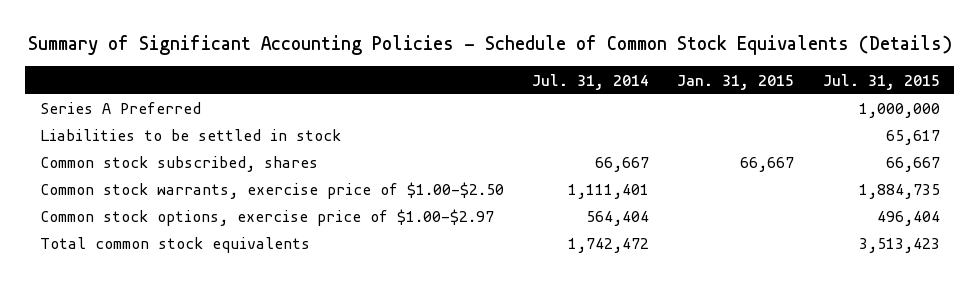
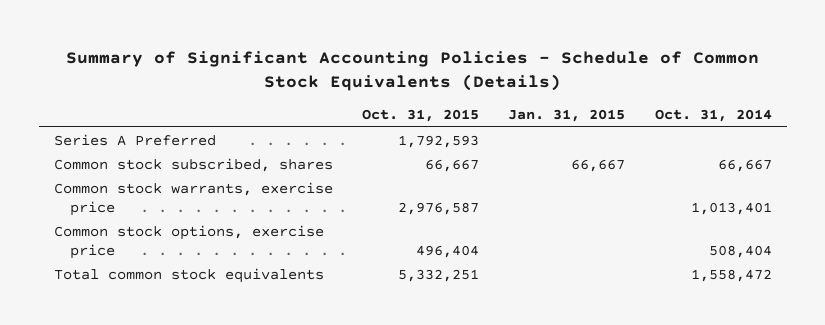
- | Jul. 31, 2014 | Jan. 31, 2015 | Jul. 31, 2015
+ | Oct. 31, 2015 | Jan. 31, 2015 | Oct. 31, 2014
- Liabilities to be settled in stock | | | 65,617
- Common stock warrants, exercise price of $1.00-$2.50 | 1,111,401 | | 1,884,735
- Common stock options, exercise price of $1.00-$2.97 | 564,404 | | 496,404
+ Common stock warrants, exercise price | 2,976,587 | | 1,013,401
+ Common stock options, exercise price | 496,404 | | 508,404

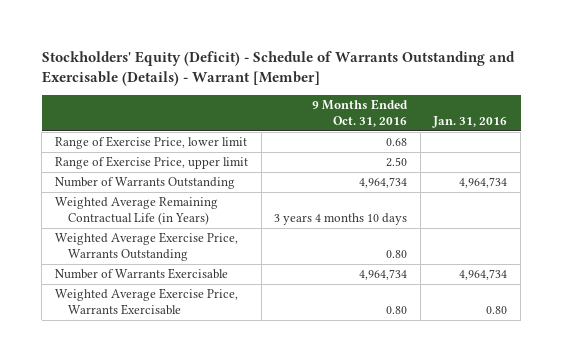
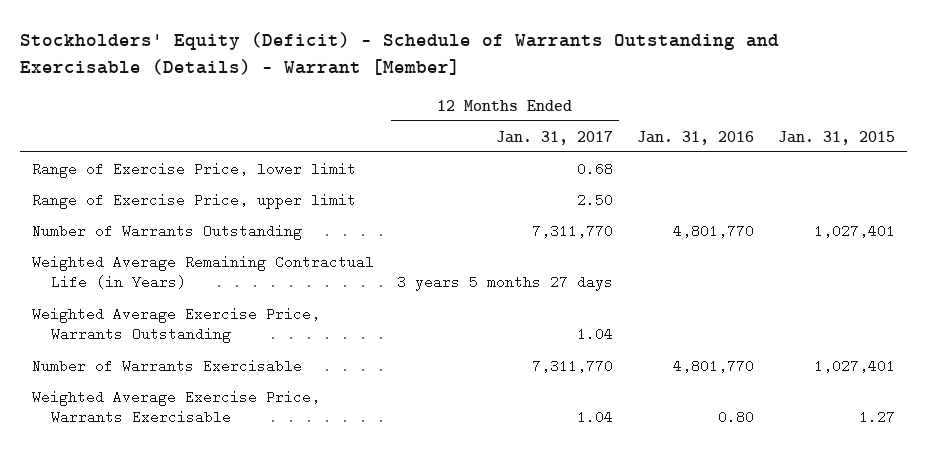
- | 9 Months Ended Oct. 31, 2016 | Jan. 31, 2016
+ | 12 Months Ended Jan. 31, 2017 | Jan. 31, 2016 | Jan. 31, 2015
- Number of Warrants Outstanding | 4,964,734 | 4,964,734
+ Number of Warrants Outstanding | 7,311,770 | 4,801,770 | 1,027,401
- Number of Warrants Exercisable | 4,964,734 | 4,964,734
+ Number of Warrants Exercisable | 7,311,770 | 4,801,770 | 1,027,401

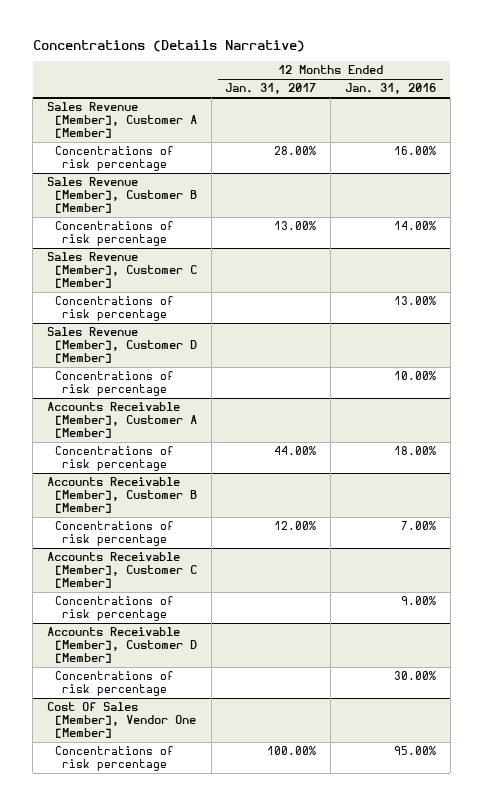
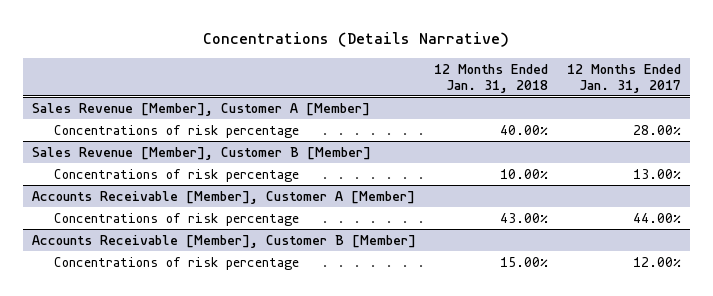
- | 12 Months Ended Jan. 31, 2017 | 12 Months Ended Jan. 31, 2016
+ | 12 Months Ended Jan. 31, 2018 | 12 Months Ended Jan. 31, 2017
- Sales Revenue [Member], Customer C [Member]
- Concentrations of risk percentage | | 13.00%
- Sales Revenue [Member], Customer D [Member]
- Concentrations of risk percentage | | 10.00%
- Accounts Receivable [Member], Customer C [Member]
- Concentrations of risk percentage | | 9.00%
- Accounts Receivable [Member], Customer D [Member]
- Concentrations of risk percentage | | 30.00%
- Cost Of Sales [Member], Vendor One [Member]
- Concentrations of risk percentage | 100.00% | 95.00%

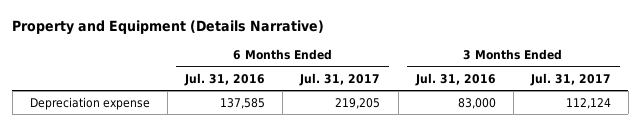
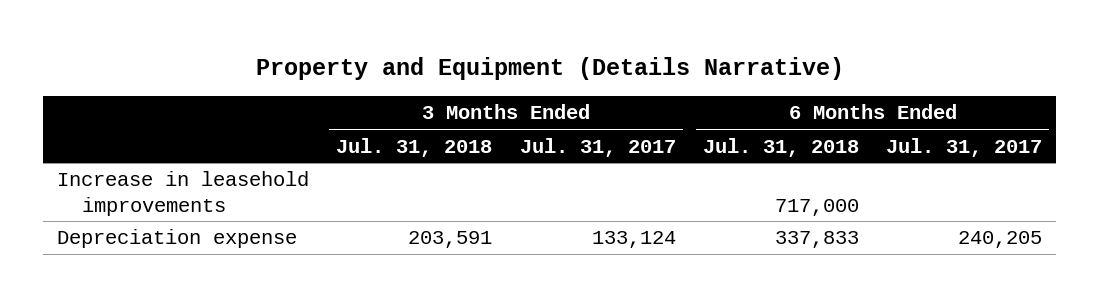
- | 6 Months Ended Jul. 31, 2016 | 6 Months Ended Jul. 31, 2017 | 3 Months Ended Jul. 31, 2016 | 3 Months Ended Jul. 31, 2017
+ | 3 Months Ended Jul. 31, 2018 | 3 Months Ended Jul. 31, 2017 | 6 Months Ended Jul. 31, 2018 | 6 Months Ended Jul. 31, 2017
- Depreciation expense | 137,585 | 219,205 | 83,000 | 112,124
+ Increase in leasehold improvements | | | 717,000 |
+ Depreciation expense | 203,591 | 133,124 | 337,833 | 240,205

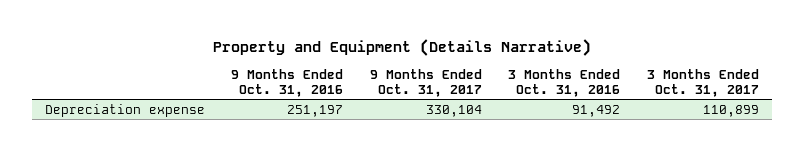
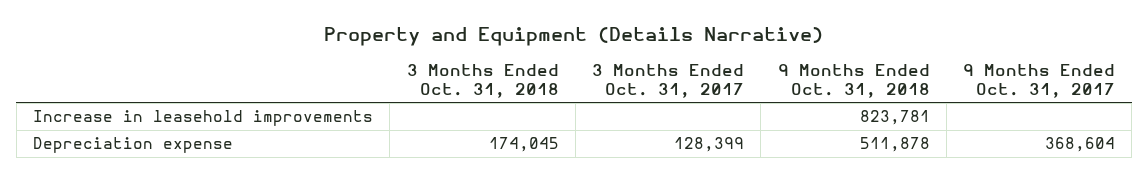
- | 9 Months Ended Oct. 31, 2016 | 9 Months Ended Oct. 31, 2017 | 3 Months Ended Oct. 31, 2016 | 3 Months Ended Oct. 31, 2017
+ | 3 Months Ended Oct. 31, 2018 | 3 Months Ended Oct. 31, 2017 | 9 Months Ended Oct. 31, 2018 | 9 Months Ended Oct. 31, 2017
- Depreciation expense | 251,197 | 330,104 | 91,492 | 110,899
+ Increase in leasehold improvements | | | 823,781 |
+ Depreciation expense | 174,045 | 128,399 | 511,878 | 368,604

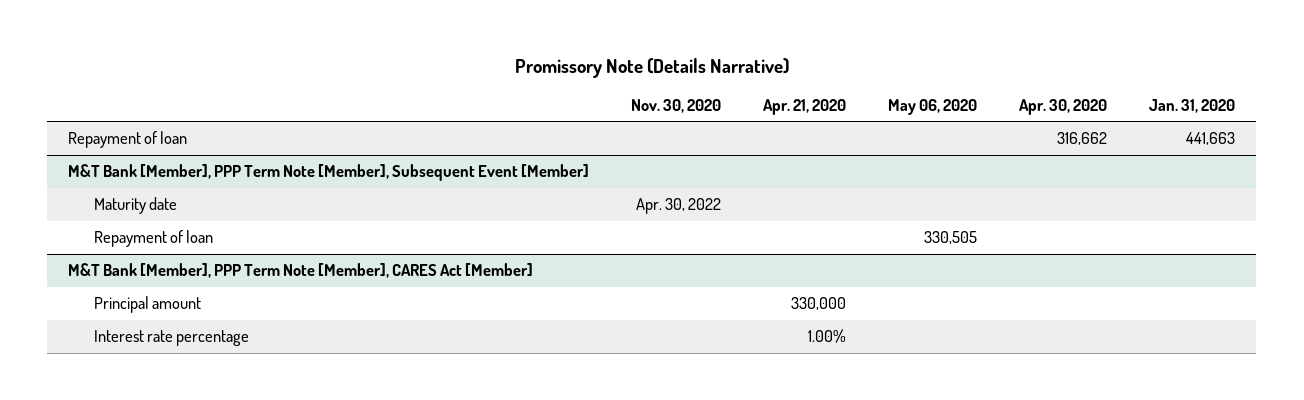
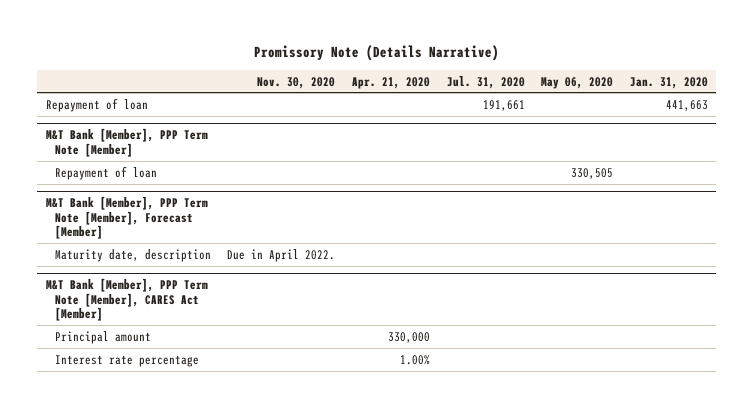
- | Nov. 30, 2020 | Apr. 21, 2020 | May 06, 2020 | Apr. 30, 2020 | Jan. 31, 2020
+ | Nov. 30, 2020 | Apr. 21, 2020 | Jul. 31, 2020 | May 06, 2020 | Jan. 31, 2020
- M&T Bank [Member], PPP Term Note [Member], Subsequent Event [Member]
- Maturity date | Apr. 30, 2022 | | | |
+ M&T Bank [Member], PPP Term Note [Member]
+ M&T Bank [Member], PPP Term Note [Member], Forecast [Member]
+ Maturity date, description | Due in April 2022. | | | |

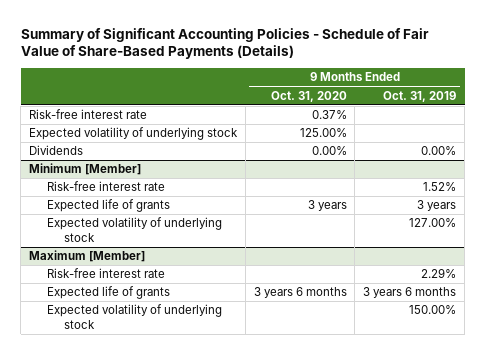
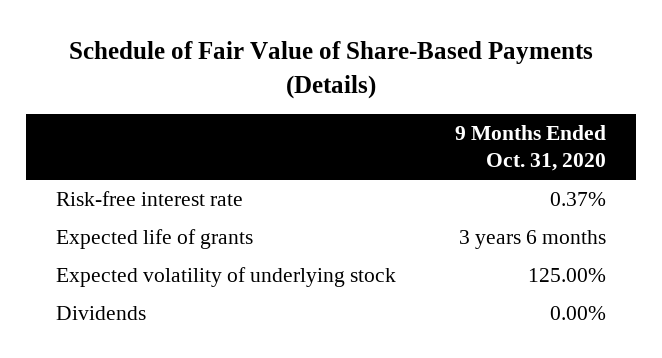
- Summary of Significant Accounting Policies - Schedule of Fair Value of Share-Based Payments (Details)
+ Schedule of Fair Value of Share-Based Payments (Details)
- | 9 Months Ended Oct. 31, 2020 | 9 Months Ended Oct. 31, 2019
+ | 9 Months Ended Oct. 31, 2020
+ Expected life of grants | 3 years 6 months
- Minimum [Member]
- Risk-free interest rate | | 1.52%
- Expected life of grants | 3 years | 3 years
- Expected volatility of underlying stock | | 127.00%
- Maximum [Member]
- Risk-free interest rate | | 2.29%
- Expected life of grants | 3 years 6 months | 3 years 6 months
- Expected volatility of underlying stock | | 150.00%

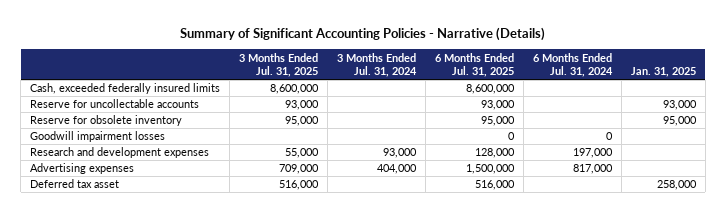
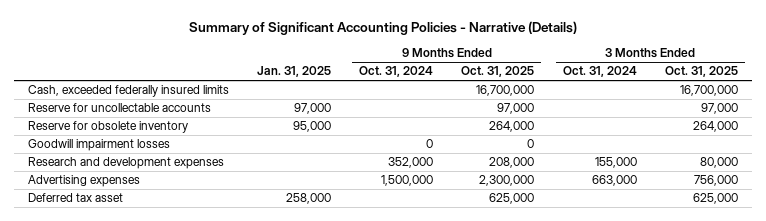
- | 3 Months Ended Jul. 31, 2025 | 3 Months Ended Jul. 31, 2024 | 6 Months Ended Jul. 31, 2025 | 6 Months Ended Jul. 31, 2024 | Jan. 31, 2025
+ | Jan. 31, 2025 | 9 Months Ended Oct. 31, 2024 | 9 Months Ended Oct. 31, 2025 | 3 Months Ended Oct. 31, 2024 | 3 Months Ended Oct. 31, 2025
- Reserve for uncollectable accounts | 93,000 | | 93,000 | | 93,000
+ Reserve for uncollectable accounts | 97,000 | | 97,000 | | 97,000

